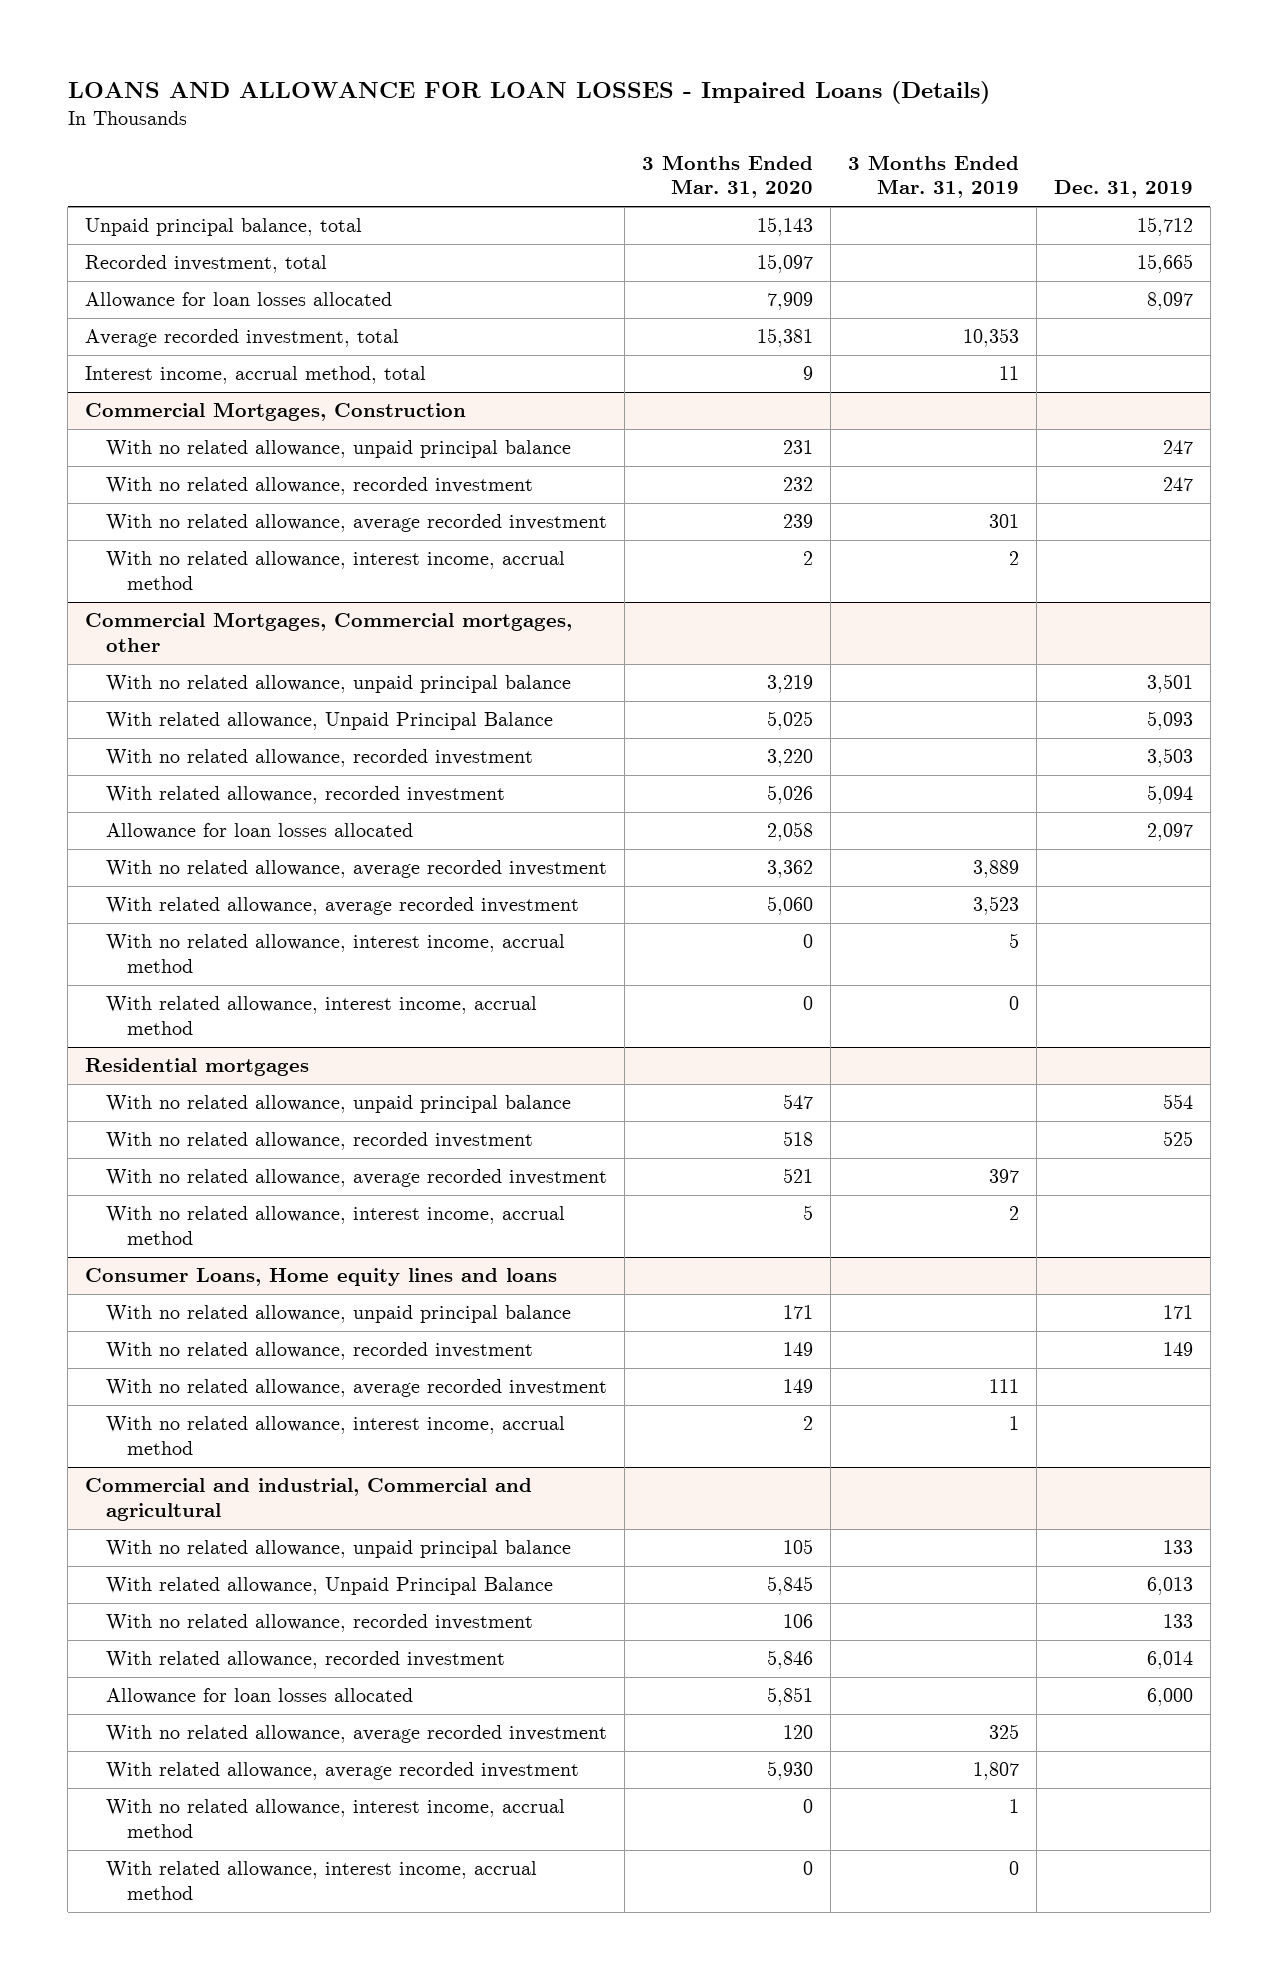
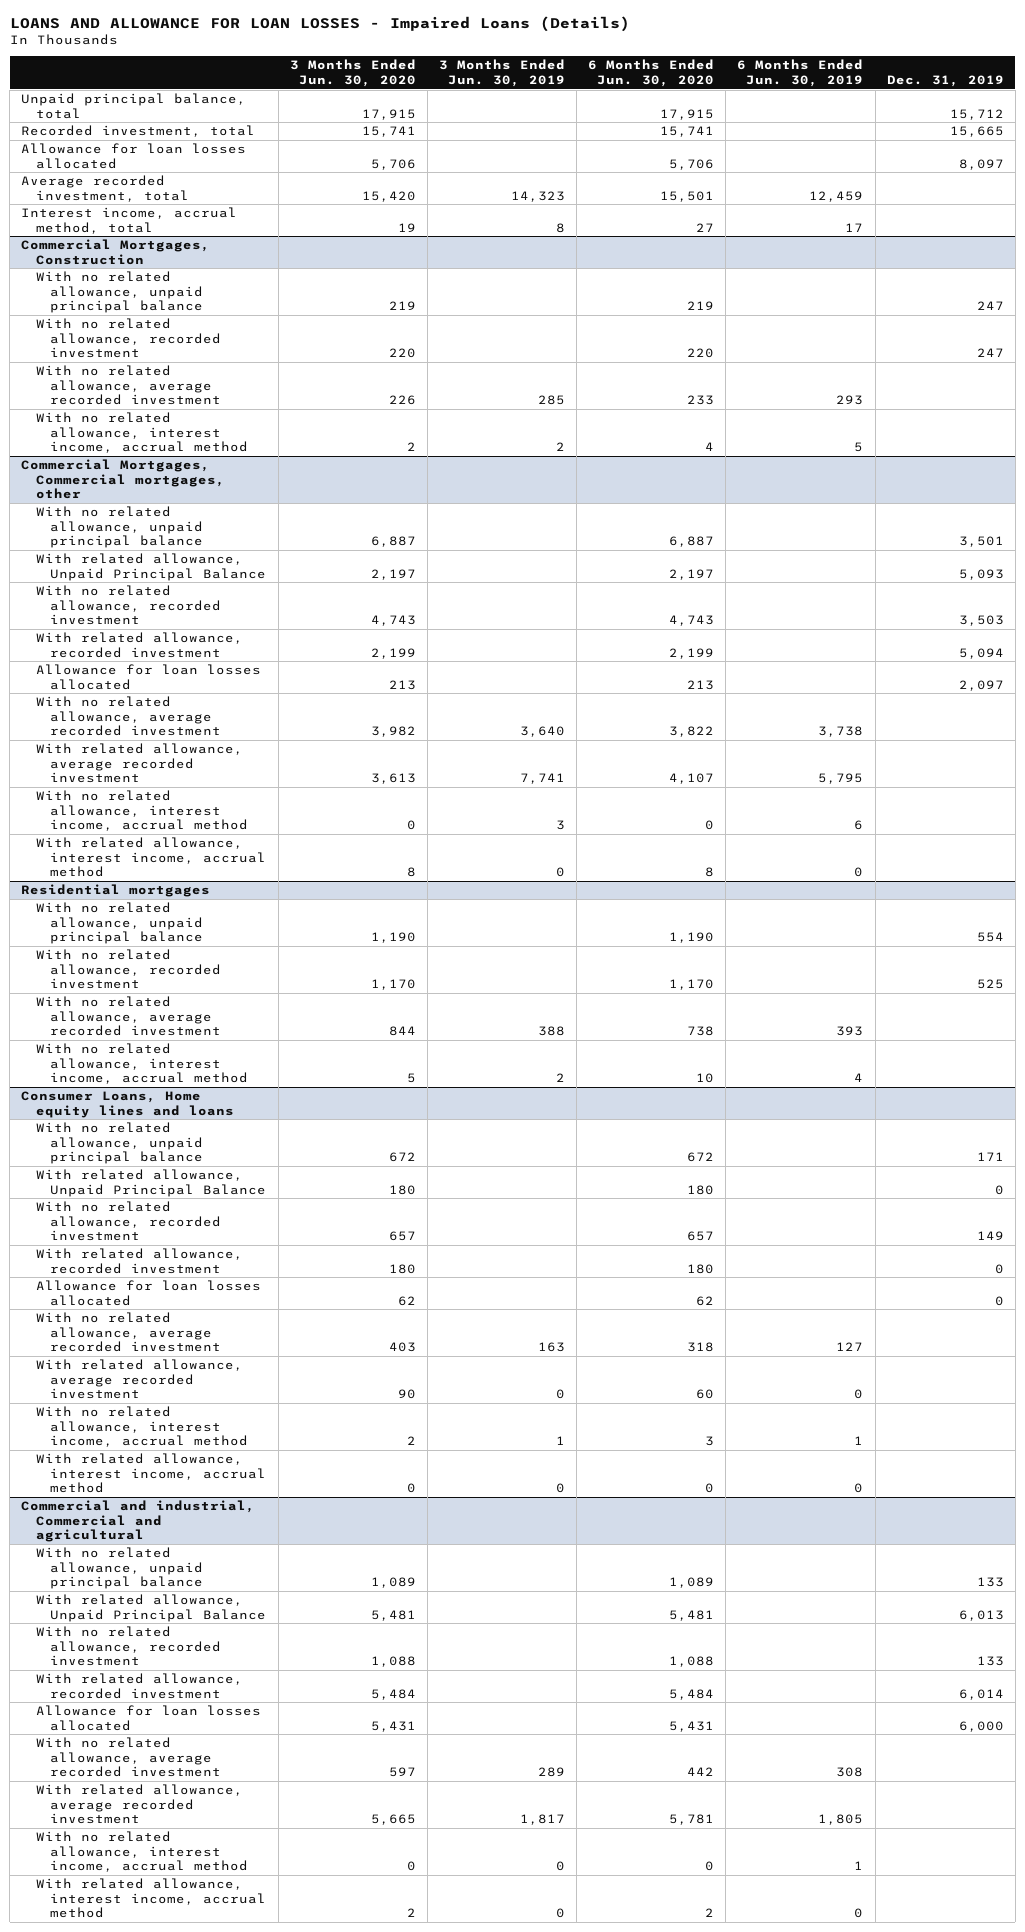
- | 3 Months Ended Mar. 31, 2020 | 3 Months Ended Mar. 31, 2019 | Dec. 31, 2019
+ | 3 Months Ended Jun. 30, 2020 | 3 Months Ended Jun. 30, 2019 | 6 Months Ended Jun. 30, 2020 | 6 Months Ended Jun. 30, 2019 | Dec. 31, 2019
@ Consumer Loans, Home equity lines and loans
+ With related allowance, Unpaid Principal Balance | 180 | | 180 | | 0
+ With related allowance, recorded investment | 180 | | 180 | | 0
+ Allowance for loan losses allocated | 62 | | 62 | | 0
+ With related allowance, average recorded investment | 90 | 0 | 60 | 0 |
+ With related allowance, interest income, accrual method | 0 | 0 | 0 | 0 |

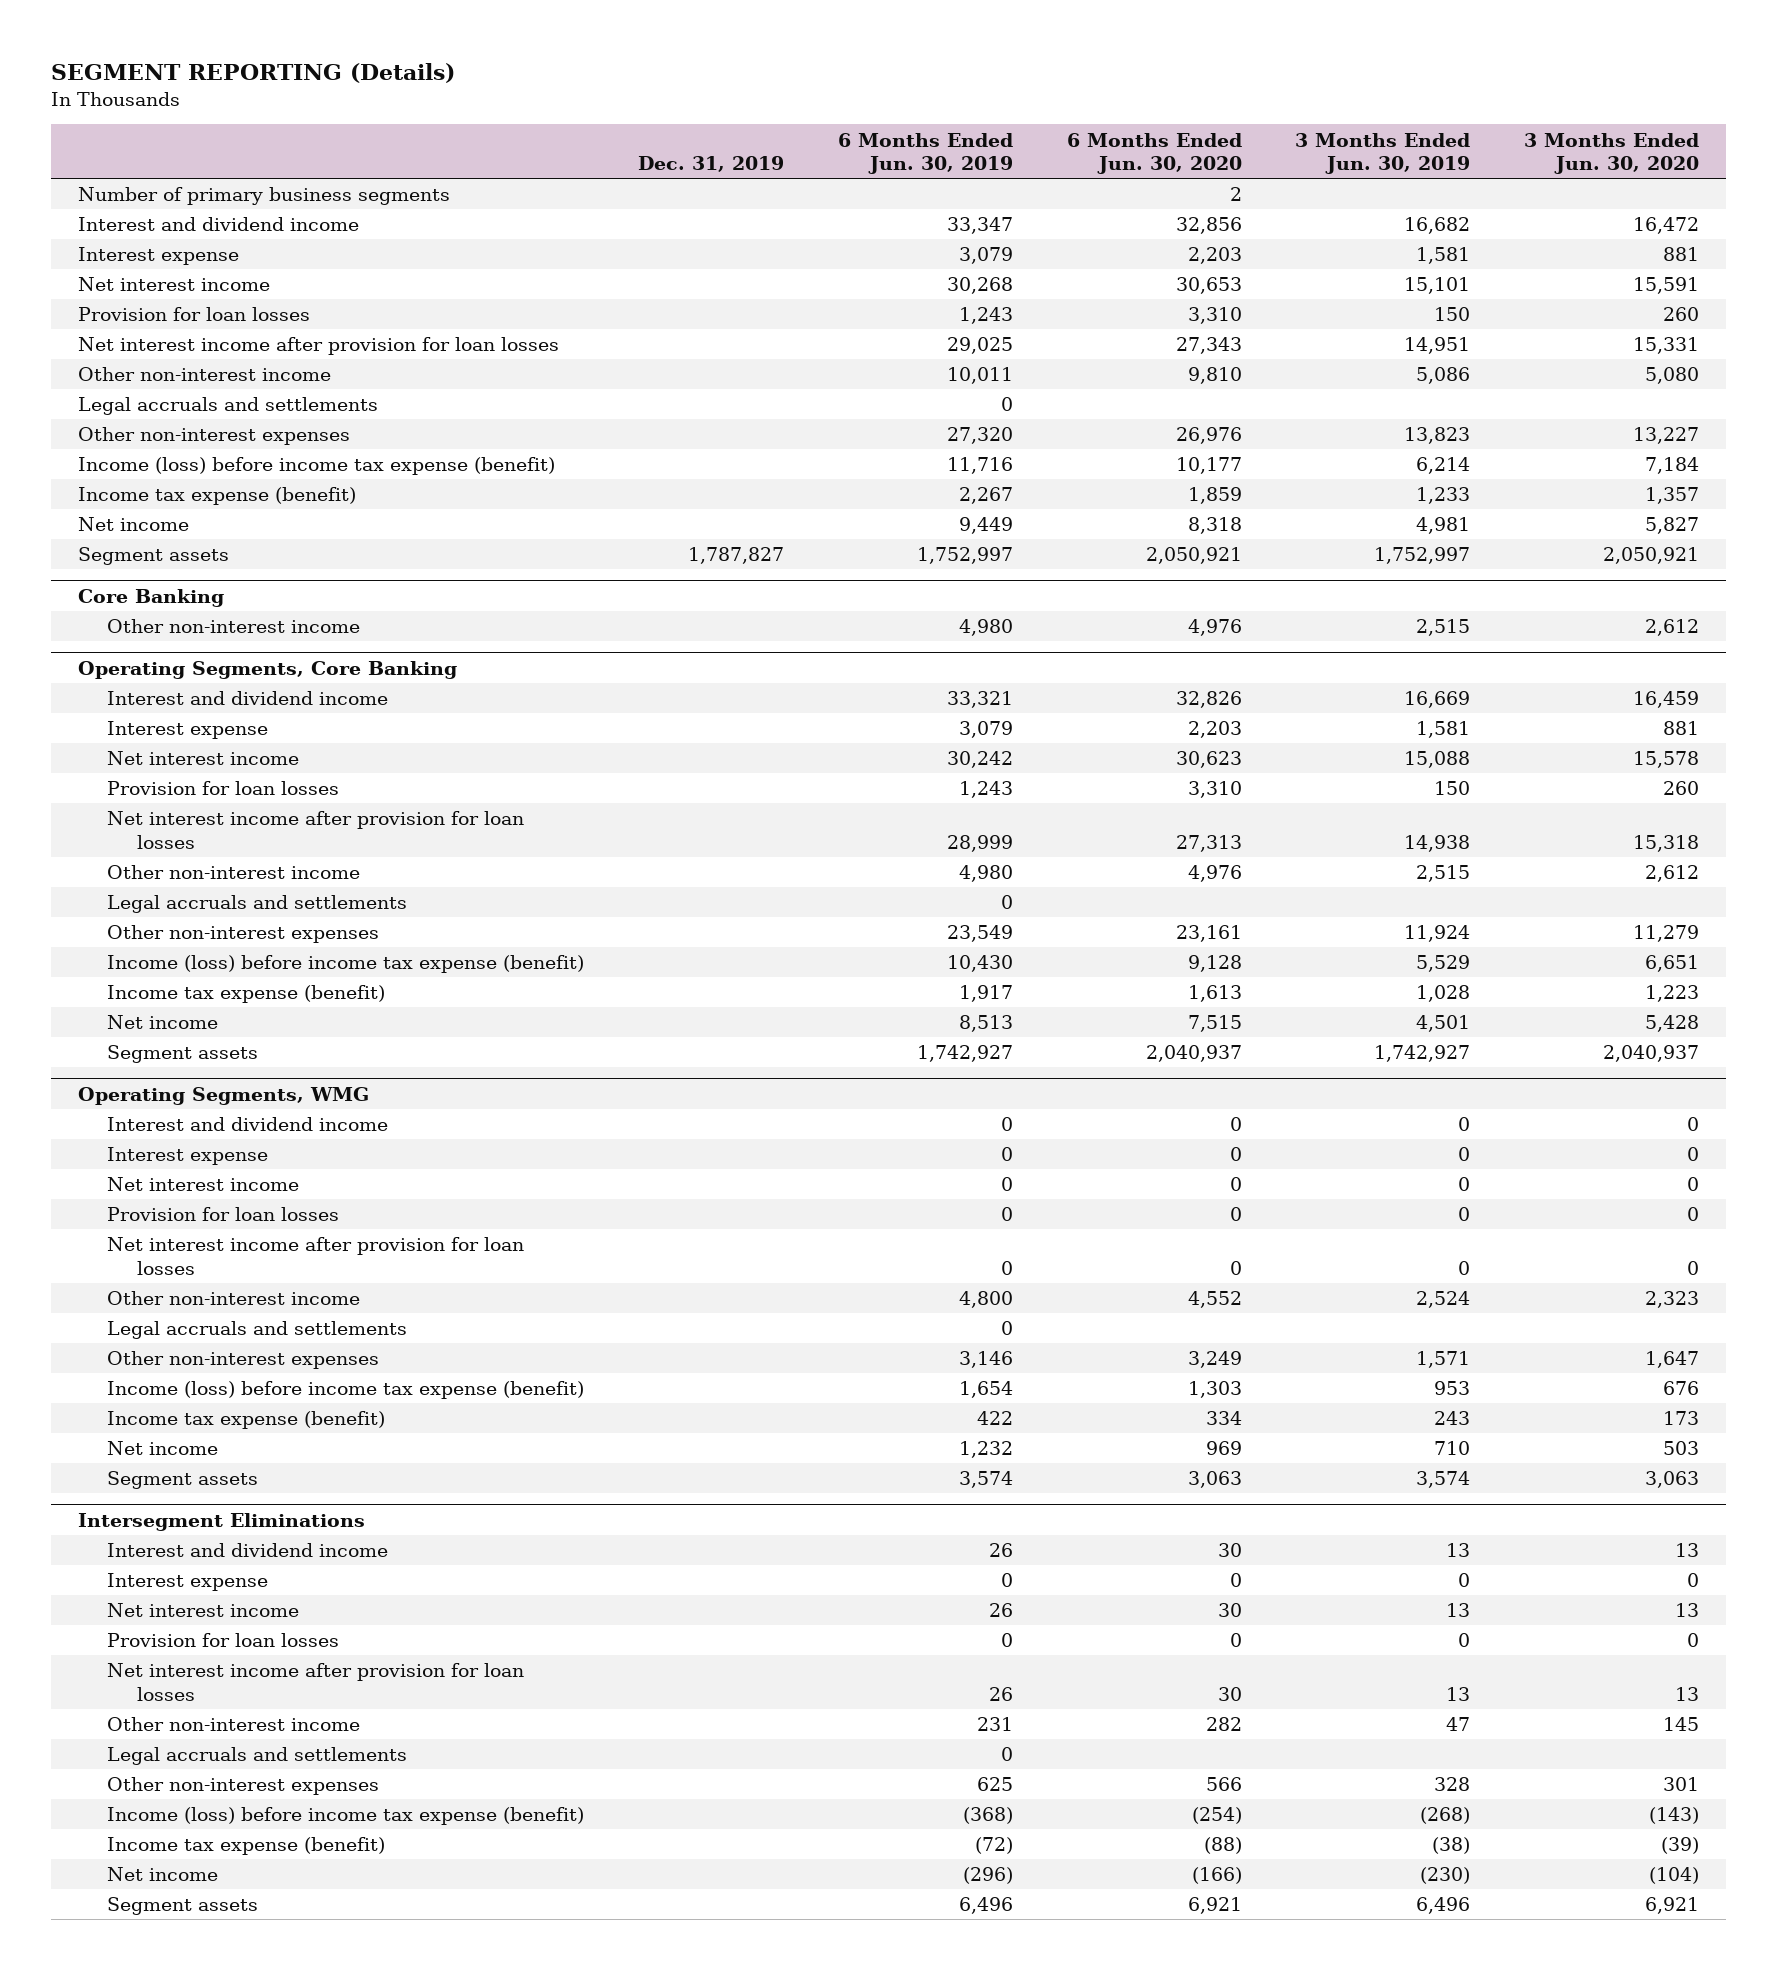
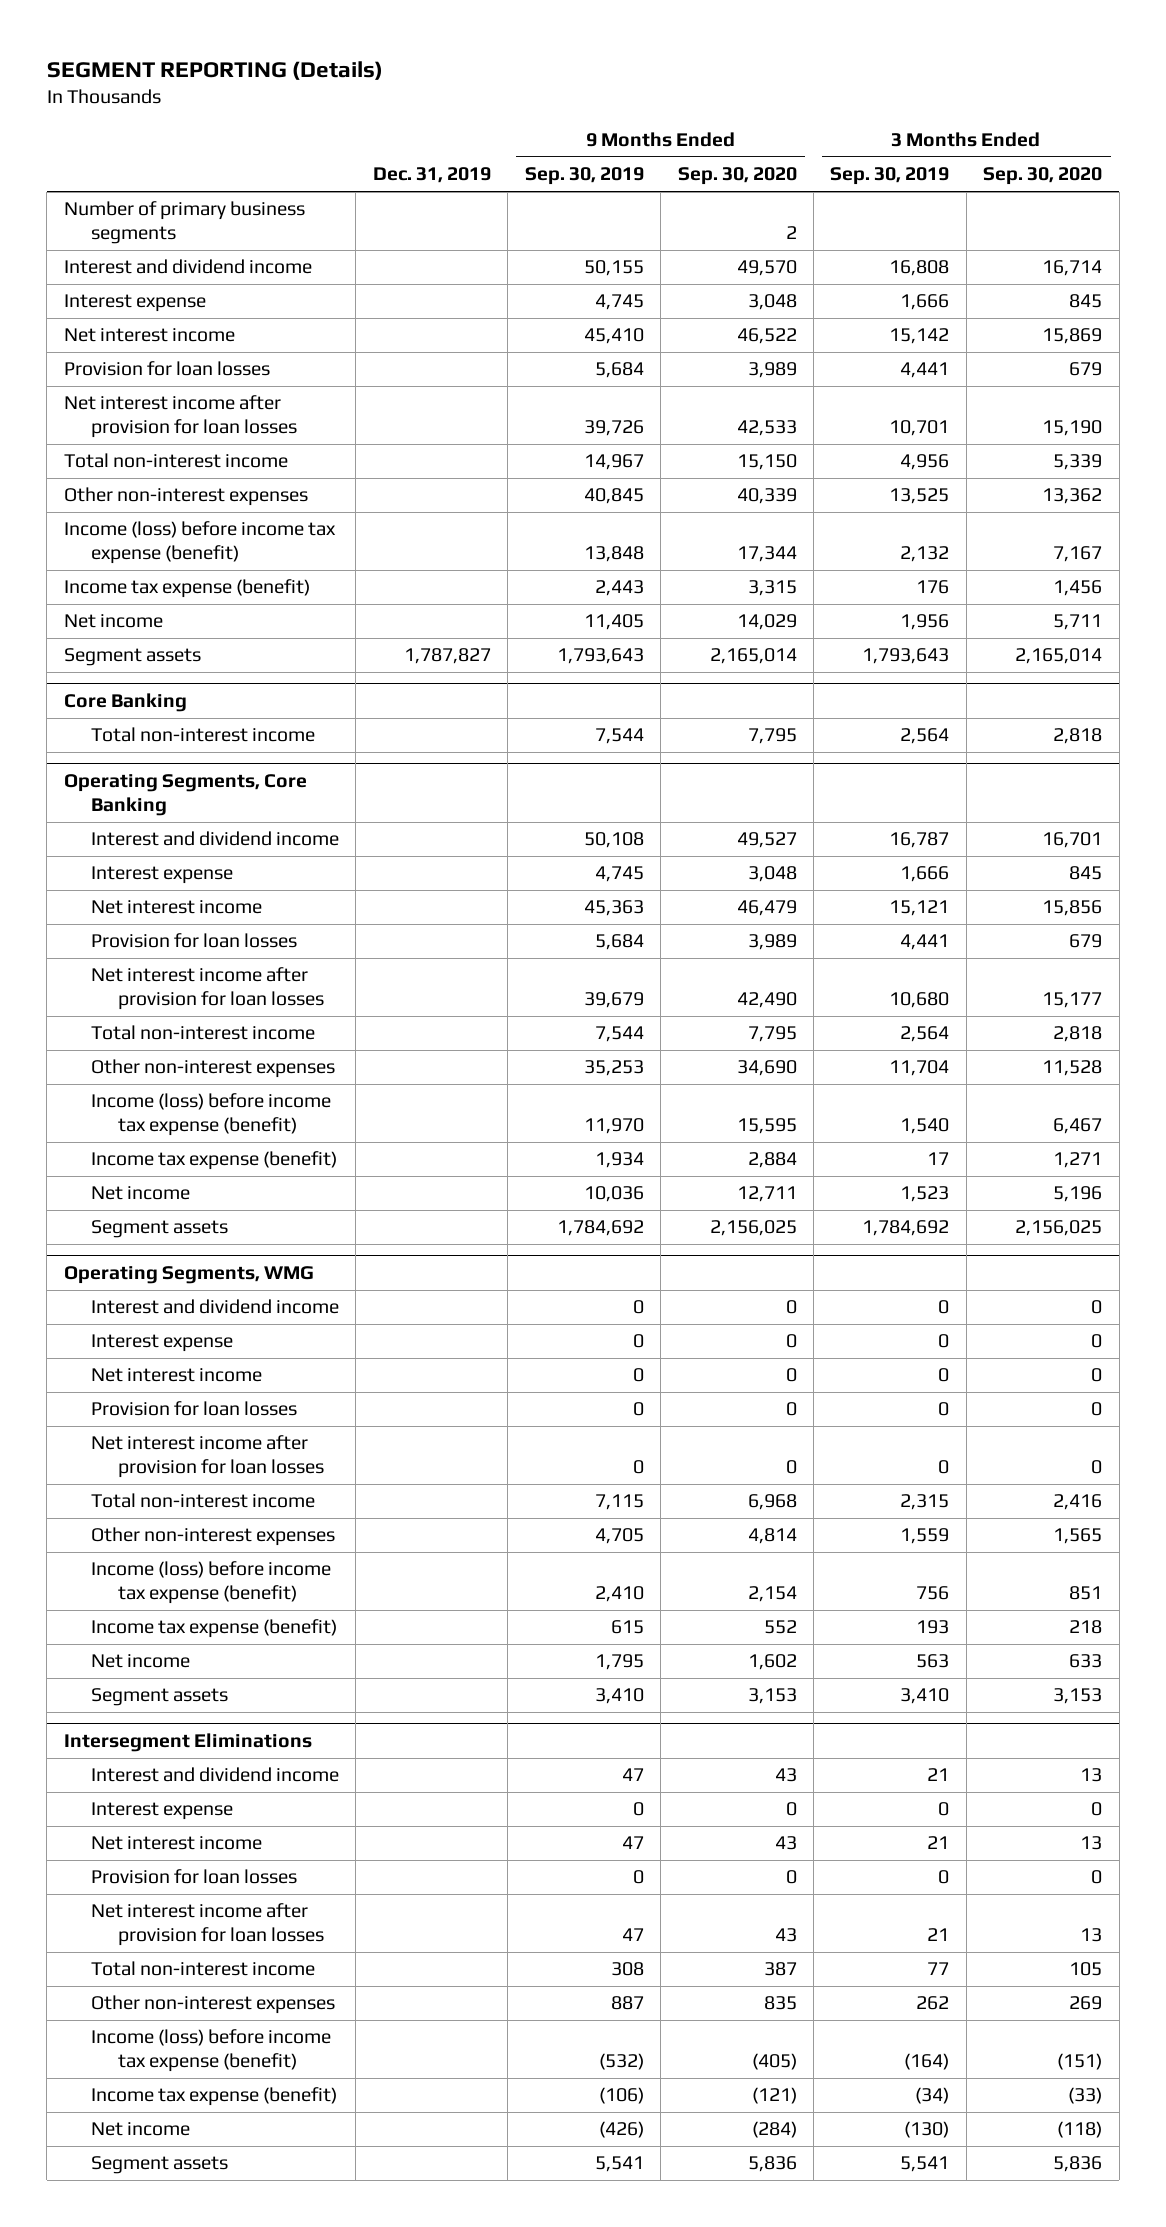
- | Dec. 31, 2019 | 6 Months Ended Jun. 30, 2019 | 6 Months Ended Jun. 30, 2020 | 3 Months Ended Jun. 30, 2019 | 3 Months Ended Jun. 30, 2020
+ | Dec. 31, 2019 | 9 Months Ended Sep. 30, 2019 | 9 Months Ended Sep. 30, 2020 | 3 Months Ended Sep. 30, 2019 | 3 Months Ended Sep. 30, 2020
- Other non-interest income | | 10,011 | 9,810 | 5,086 | 5,080
- Legal accruals and settlements | | 0 | | |
+ Total non-interest income | | 14,967 | 15,150 | 4,956 | 5,339
@ Core Banking
- Other non-interest income | | 4,980 | 4,976 | 2,515 | 2,612
+ Total non-interest income | | 7,544 | 7,795 | 2,564 | 2,818
@ Operating Segments, Core Banking
- Other non-interest income | | 4,980 | 4,976 | 2,515 | 2,612
- Legal accruals and settlements | | 0 | | |
+ Total non-interest income | | 7,544 | 7,795 | 2,564 | 2,818
@ Operating Segments, WMG
- Other non-interest income | | 4,800 | 4,552 | 2,524 | 2,323
- Legal accruals and settlements | | 0 | | |
+ Total non-interest income | | 7,115 | 6,968 | 2,315 | 2,416
@ Intersegment Eliminations
- Other non-interest income | | 231 | 282 | 47 | 145
- Legal accruals and settlements | | 0 | | |
+ Total non-interest income | | 308 | 387 | 77 | 105

